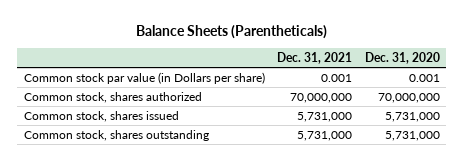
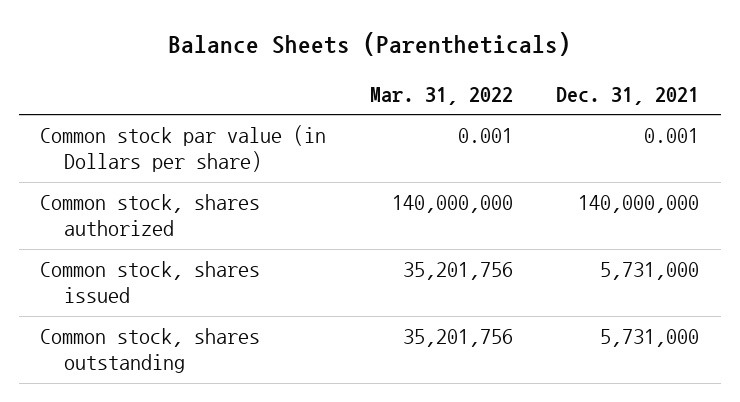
- | Dec. 31, 2021 | Dec. 31, 2020
+ | Mar. 31, 2022 | Dec. 31, 2021
- Common stock, shares authorized | 70,000,000 | 70,000,000
+ Common stock, shares authorized | 140,000,000 | 140,000,000

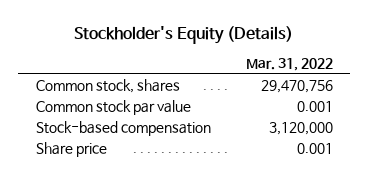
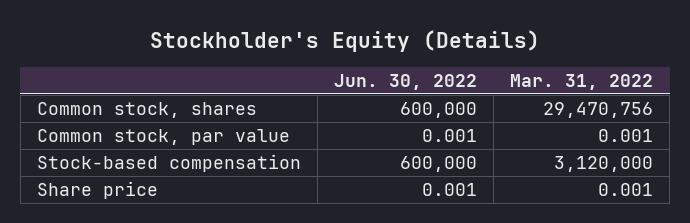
- | Mar. 31, 2022
+ | Jun. 30, 2022 | Mar. 31, 2022
- Common stock par value | 0.001
+ Common stock, par value | 0.001 | 0.001

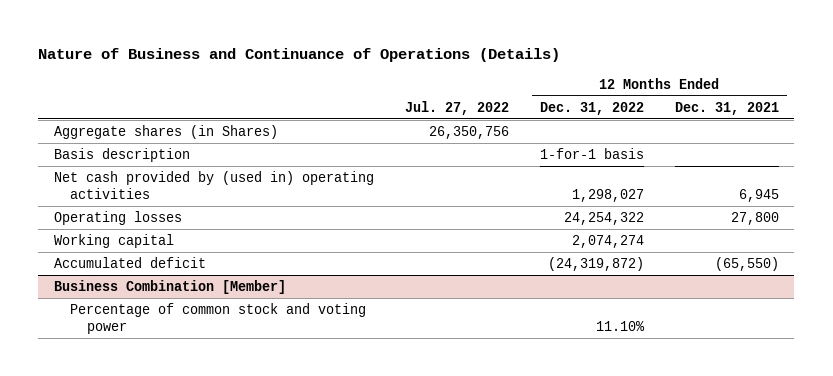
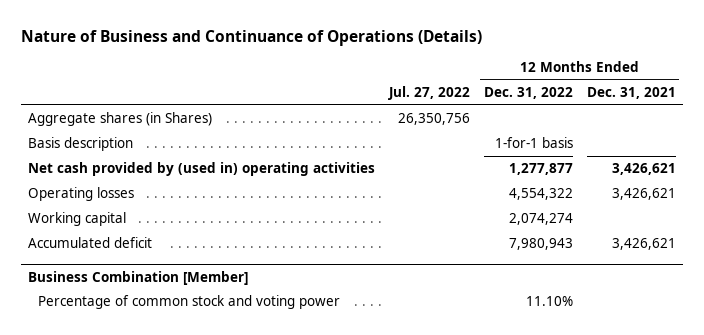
- Net cash provided by (used in) operating activities | | 1,298,027 | 6,945
- Operating losses | | 24,254,322 | 27,800
+ Net cash provided by (used in) operating activities | | 1,277,877 | 3,426,621
+ Operating losses | | 4,554,322 | 3,426,621
- Accumulated deficit | | (24,319,872) | (65,550)
+ Accumulated deficit | | 7,980,943 | 3,426,621

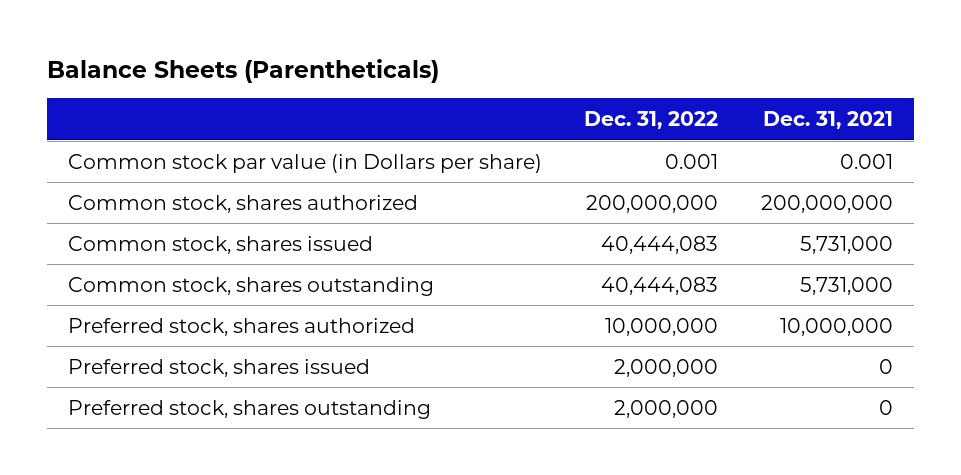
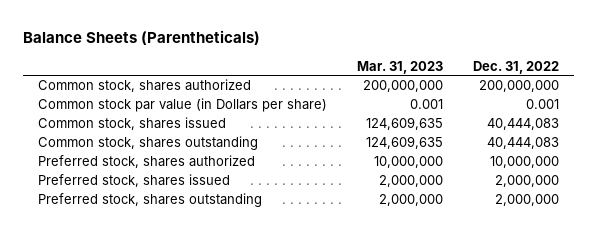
- | Dec. 31, 2022 | Dec. 31, 2021
+ | Mar. 31, 2023 | Dec. 31, 2022
moved down: Common stock par value (in Dollars per share) | 0.001 | 0.001

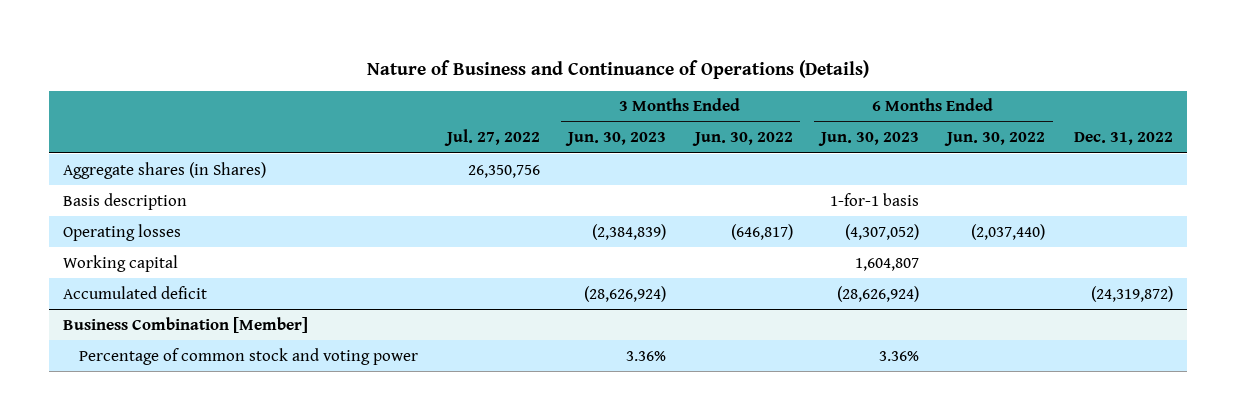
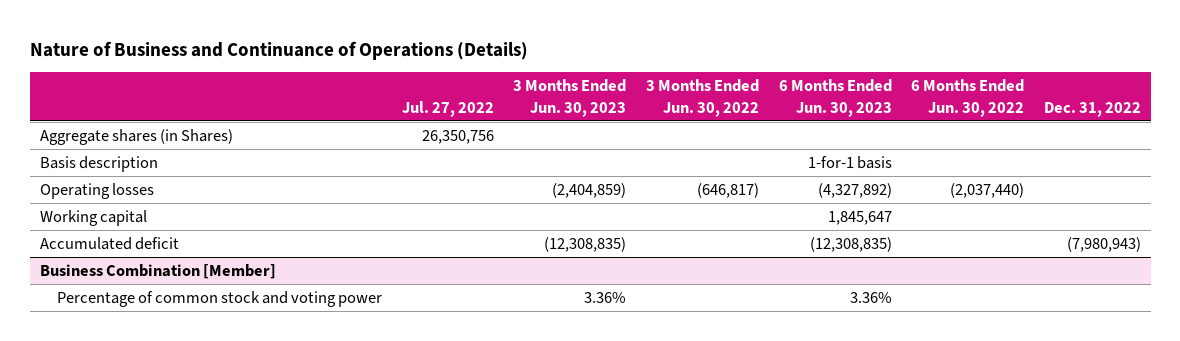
- Operating losses | | (2,384,839) | (646,817) | (4,307,052) | (2,037,440) |
- Working capital | | | | 1,604,807 | |
- Accumulated deficit | | (28,626,924) | | (28,626,924) | | (24,319,872)
+ Operating losses | | (2,404,859) | (646,817) | (4,327,892) | (2,037,440) |
+ Working capital | | | | 1,845,647 | |
+ Accumulated deficit | | (12,308,835) | | (12,308,835) | | (7,980,943)

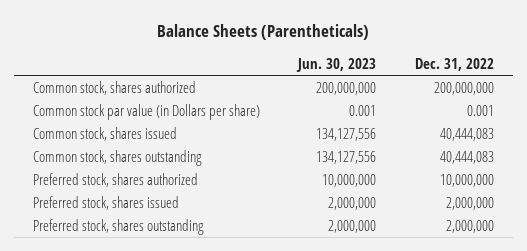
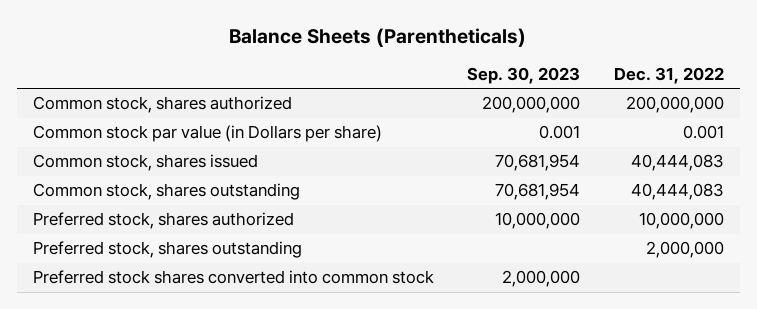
- | Jun. 30, 2023 | Dec. 31, 2022
+ | Sep. 30, 2023 | Dec. 31, 2022
- Preferred stock, shares issued | 2,000,000 | 2,000,000
+ Preferred stock shares converted into common stock | 2,000,000 |

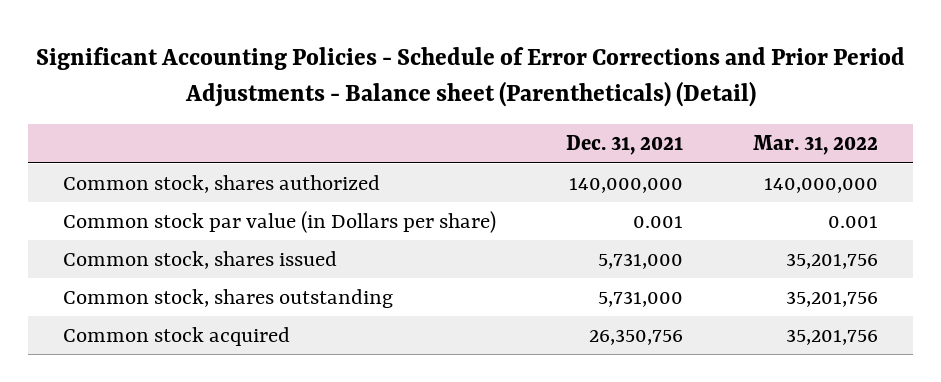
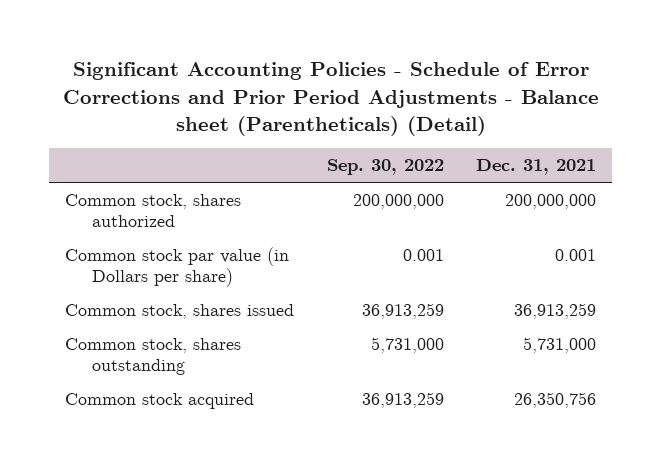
- | Dec. 31, 2021 | Mar. 31, 2022
+ | Sep. 30, 2022 | Dec. 31, 2021
- Common stock, shares authorized | 140,000,000 | 140,000,000
+ Common stock, shares authorized | 200,000,000 | 200,000,000
- Common stock, shares issued | 5,731,000 | 35,201,756
+ Common stock, shares issued | 36,913,259 | 36,913,259

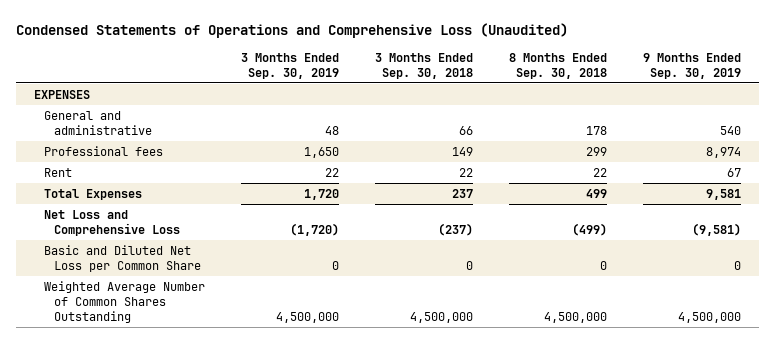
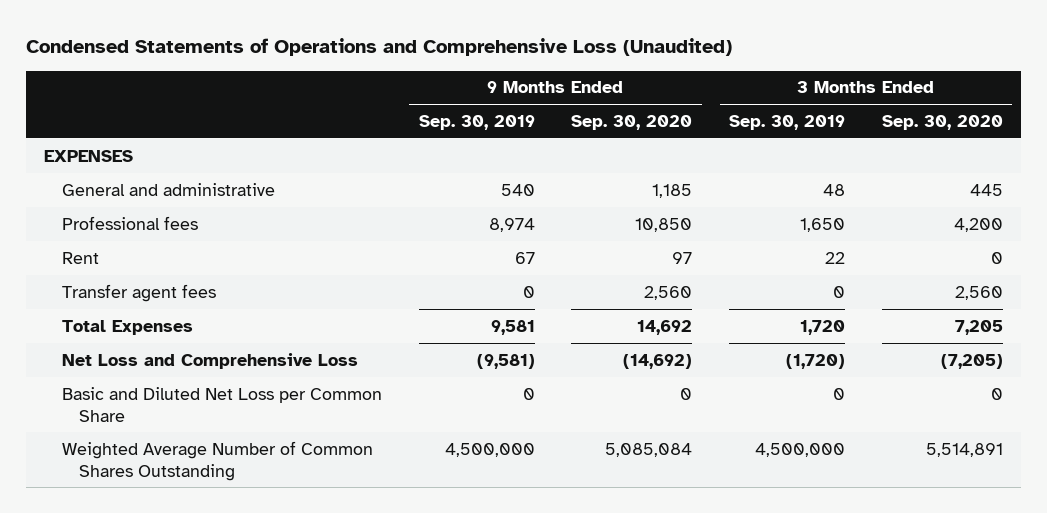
- | 3 Months Ended Sep. 30, 2019 | 3 Months Ended Sep. 30, 2018 | 8 Months Ended Sep. 30, 2018 | 9 Months Ended Sep. 30, 2019
+ | 9 Months Ended Sep. 30, 2019 | 9 Months Ended Sep. 30, 2020 | 3 Months Ended Sep. 30, 2019 | 3 Months Ended Sep. 30, 2020
+ Transfer agent fees | 0 | 2,560 | 0 | 2,560

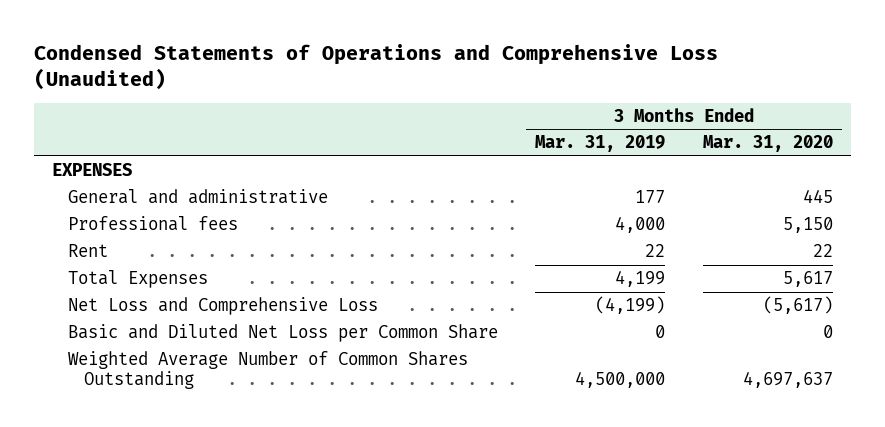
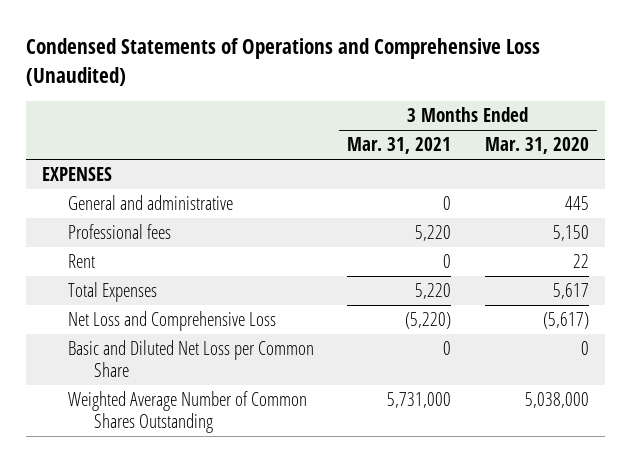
- | 3 Months Ended Mar. 31, 2019 | 3 Months Ended Mar. 31, 2020
+ | 3 Months Ended Mar. 31, 2021 | 3 Months Ended Mar. 31, 2020
- Weighted Average Number of Common Shares Outstanding | 4,500,000 | 4,697,637
+ Weighted Average Number of Common Shares Outstanding | 5,731,000 | 5,038,000

